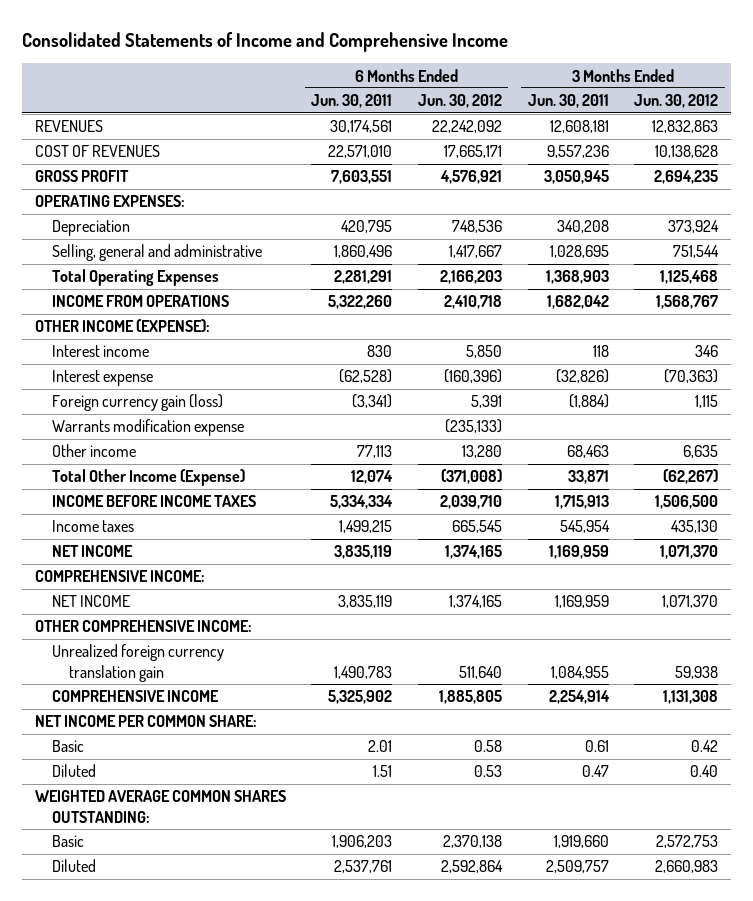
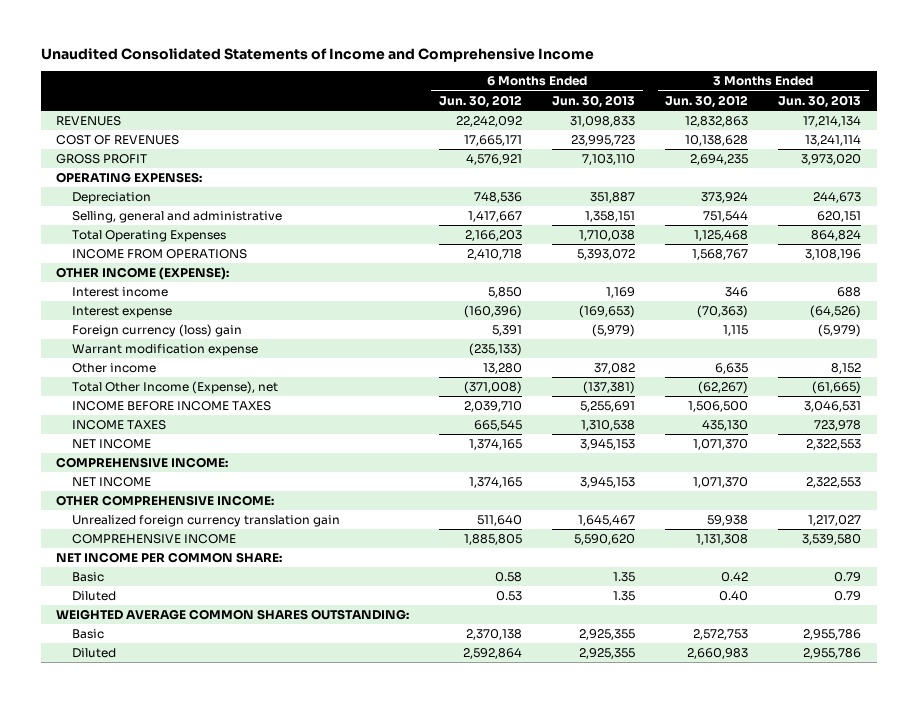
- Consolidated Statements of Income and Comprehensive Income
+ Unaudited Consolidated Statements of Income and Comprehensive Income
- | 6 Months Ended Jun. 30, 2011 | 6 Months Ended Jun. 30, 2012 | 3 Months Ended Jun. 30, 2011 | 3 Months Ended Jun. 30, 2012
+ | 6 Months Ended Jun. 30, 2012 | 6 Months Ended Jun. 30, 2013 | 3 Months Ended Jun. 30, 2012 | 3 Months Ended Jun. 30, 2013
- Foreign currency gain (loss) | (3,341) | 5,391 | (1,884) | 1,115
- Warrants modification expense | | (235,133) | |
+ Foreign currency (loss) gain | 5,391 | (5,979) | 1,115 | (5,979)
+ Warrant modification expense | (235,133) | | |
- Total Other Income (Expense) | 12,074 | (371,008) | 33,871 | (62,267)
+ Total Other Income (Expense), net | (371,008) | (137,381) | (62,267) | (61,665)
- Income taxes | 1,499,215 | 665,545 | 545,954 | 435,130
+ INCOME TAXES | 665,545 | 1,310,538 | 435,130 | 723,978

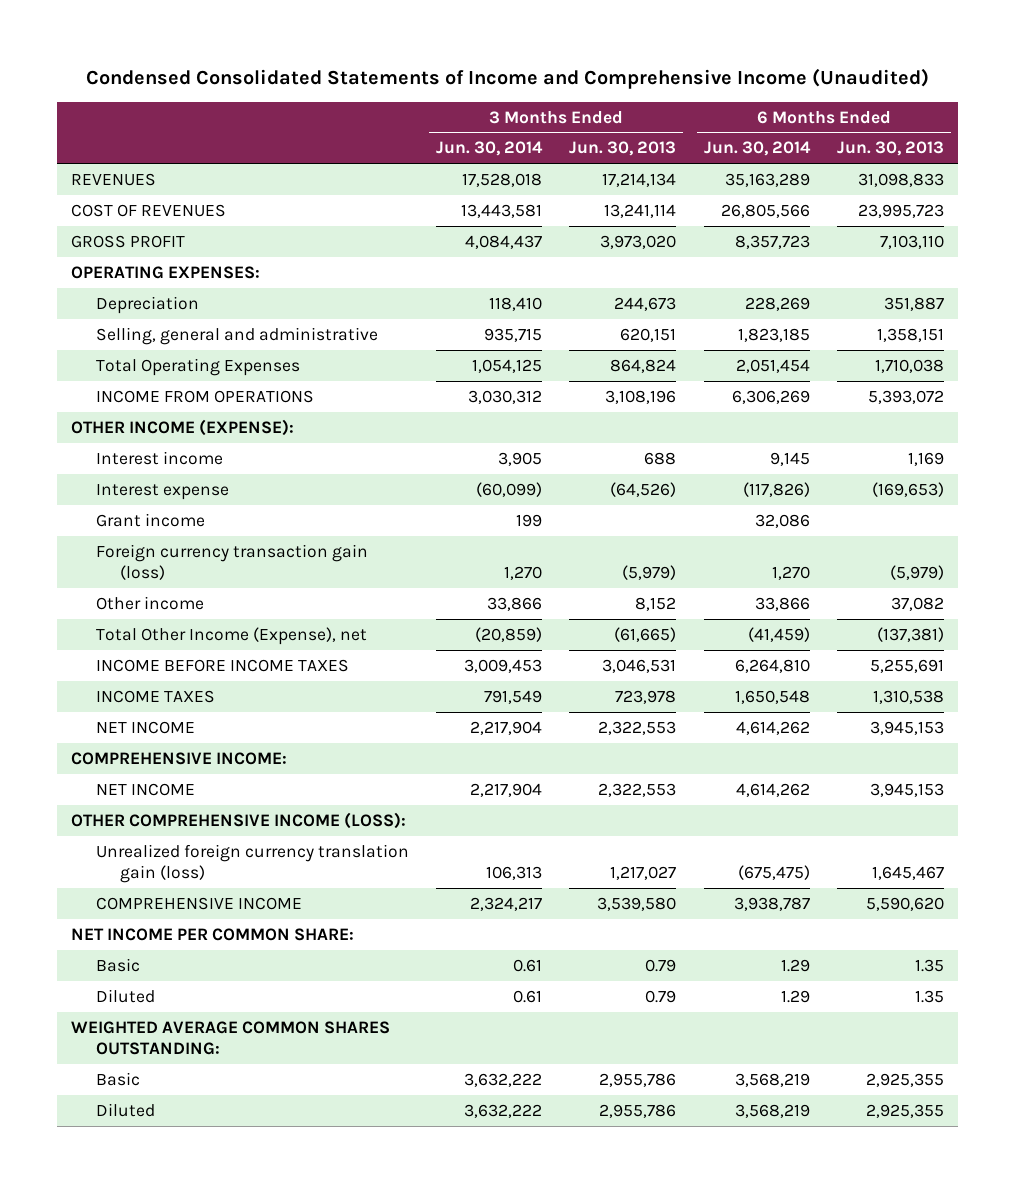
- Unaudited Consolidated Statements of Income and Comprehensive Income
+ Condensed Consolidated Statements of Income and Comprehensive Income (Unaudited)
- | 6 Months Ended Jun. 30, 2012 | 6 Months Ended Jun. 30, 2013 | 3 Months Ended Jun. 30, 2012 | 3 Months Ended Jun. 30, 2013
+ | 3 Months Ended Jun. 30, 2014 | 3 Months Ended Jun. 30, 2013 | 6 Months Ended Jun. 30, 2014 | 6 Months Ended Jun. 30, 2013
- Foreign currency (loss) gain | 5,391 | (5,979) | 1,115 | (5,979)
- Warrant modification expense | (235,133) | | |
+ Grant income | 199 | | 32,086 |
+ Foreign currency transaction gain (loss) | 1,270 | (5,979) | 1,270 | (5,979)
- OTHER COMPREHENSIVE INCOME:
- Unrealized foreign currency translation gain | 511,640 | 1,645,467 | 59,938 | 1,217,027
+ OTHER COMPREHENSIVE INCOME (LOSS):
+ Unrealized foreign currency translation gain (loss) | 106,313 | 1,217,027 | (675,475) | 1,645,467

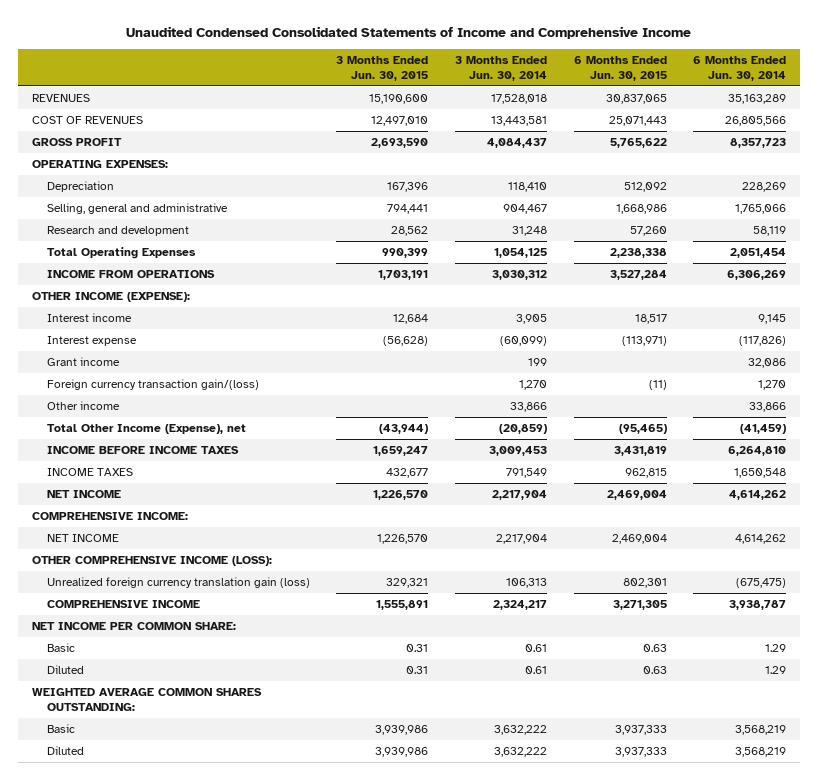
- Condensed Consolidated Statements of Income and Comprehensive Income (Unaudited)
+ Unaudited Condensed Consolidated Statements of Income and Comprehensive Income
- | 3 Months Ended Jun. 30, 2014 | 3 Months Ended Jun. 30, 2013 | 6 Months Ended Jun. 30, 2014 | 6 Months Ended Jun. 30, 2013
+ | 3 Months Ended Jun. 30, 2015 | 3 Months Ended Jun. 30, 2014 | 6 Months Ended Jun. 30, 2015 | 6 Months Ended Jun. 30, 2014
- Selling, general and administrative | 935,715 | 620,151 | 1,823,185 | 1,358,151
+ Selling, general and administrative | 794,441 | 904,467 | 1,668,986 | 1,765,066
+ Research and development | 28,562 | 31,248 | 57,260 | 58,119
- Foreign currency transaction gain (loss) | 1,270 | (5,979) | 1,270 | (5,979)
+ Foreign currency transaction gain/(loss) | | 1,270 | (11) | 1,270

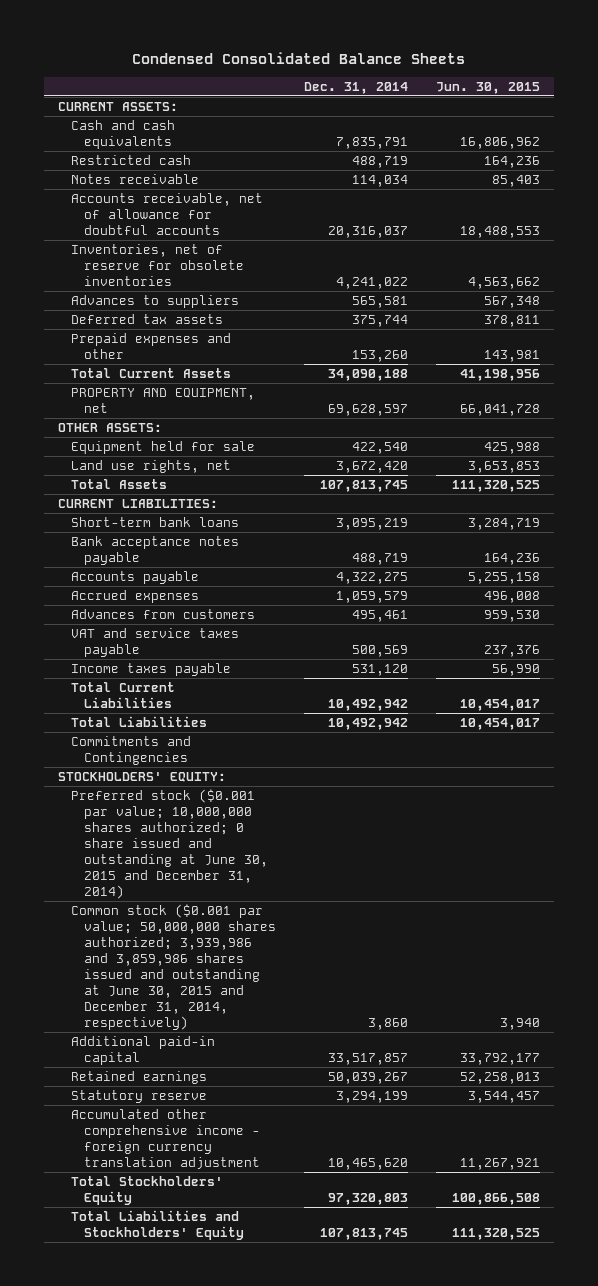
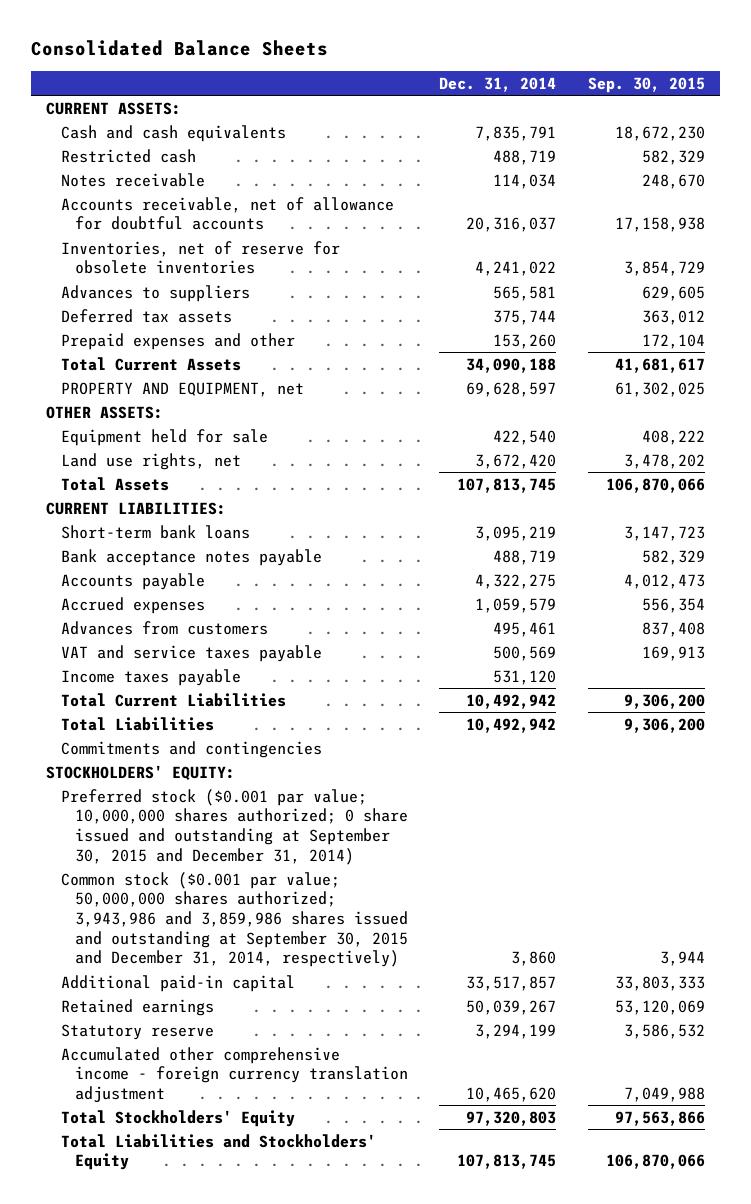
- Condensed Consolidated Balance Sheets
+ Consolidated Balance Sheets
- | Dec. 31, 2014 | Jun. 30, 2015
+ | Dec. 31, 2014 | Sep. 30, 2015
- Commitments and Contingencies
+ Commitments and contingencies
- Preferred stock ($0.001 par value; 10,000,000 shares authorized; 0 share issued and outstanding at June 30, 2015 and December 31, 2014)
- Common stock ($0.001 par value; 50,000,000 shares authorized; 3,939,986 and 3,859,986 shares issued and outstanding at June 30, 2015 and December 31, 2014, respectively) | 3,860 | 3,940
+ Preferred stock ($0.001 par value; 10,000,000 shares authorized; 0 share issued and outstanding at September 30, 2015 and December 31, 2014)
+ Common stock ($0.001 par value; 50,000,000 shares authorized; 3,943,986 and 3,859,986 shares issued and outstanding at September 30, 2015 and December 31, 2014, respectively) | 3,860 | 3,944

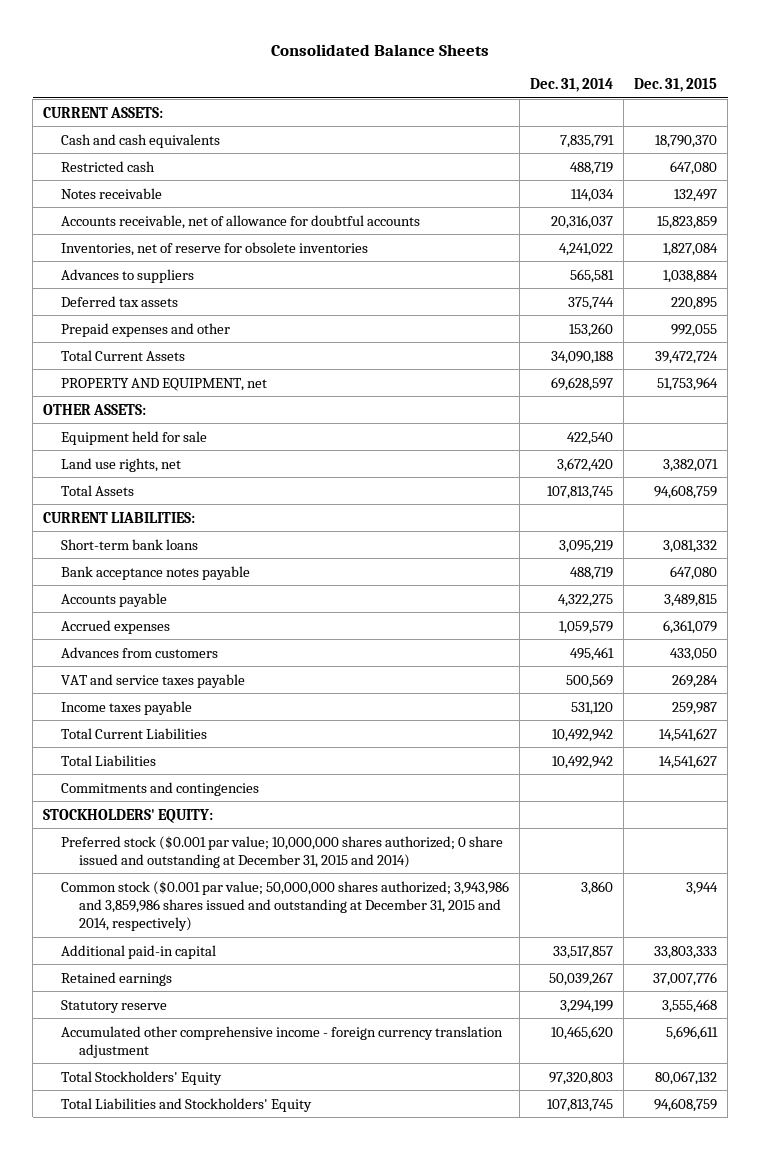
- | Dec. 31, 2014 | Sep. 30, 2015
+ | Dec. 31, 2014 | Dec. 31, 2015
- Preferred stock ($0.001 par value; 10,000,000 shares authorized; 0 share issued and outstanding at September 30, 2015 and December 31, 2014)
- Common stock ($0.001 par value; 50,000,000 shares authorized; 3,943,986 and 3,859,986 shares issued and outstanding at September 30, 2015 and December 31, 2014, respectively) | 3,860 | 3,944
+ Preferred stock ($0.001 par value; 10,000,000 shares authorized; 0 share issued and outstanding at December 31, 2015 and 2014)
+ Common stock ($0.001 par value; 50,000,000 shares authorized; 3,943,986 and 3,859,986 shares issued and outstanding at December 31, 2015 and 2014, respectively) | 3,860 | 3,944

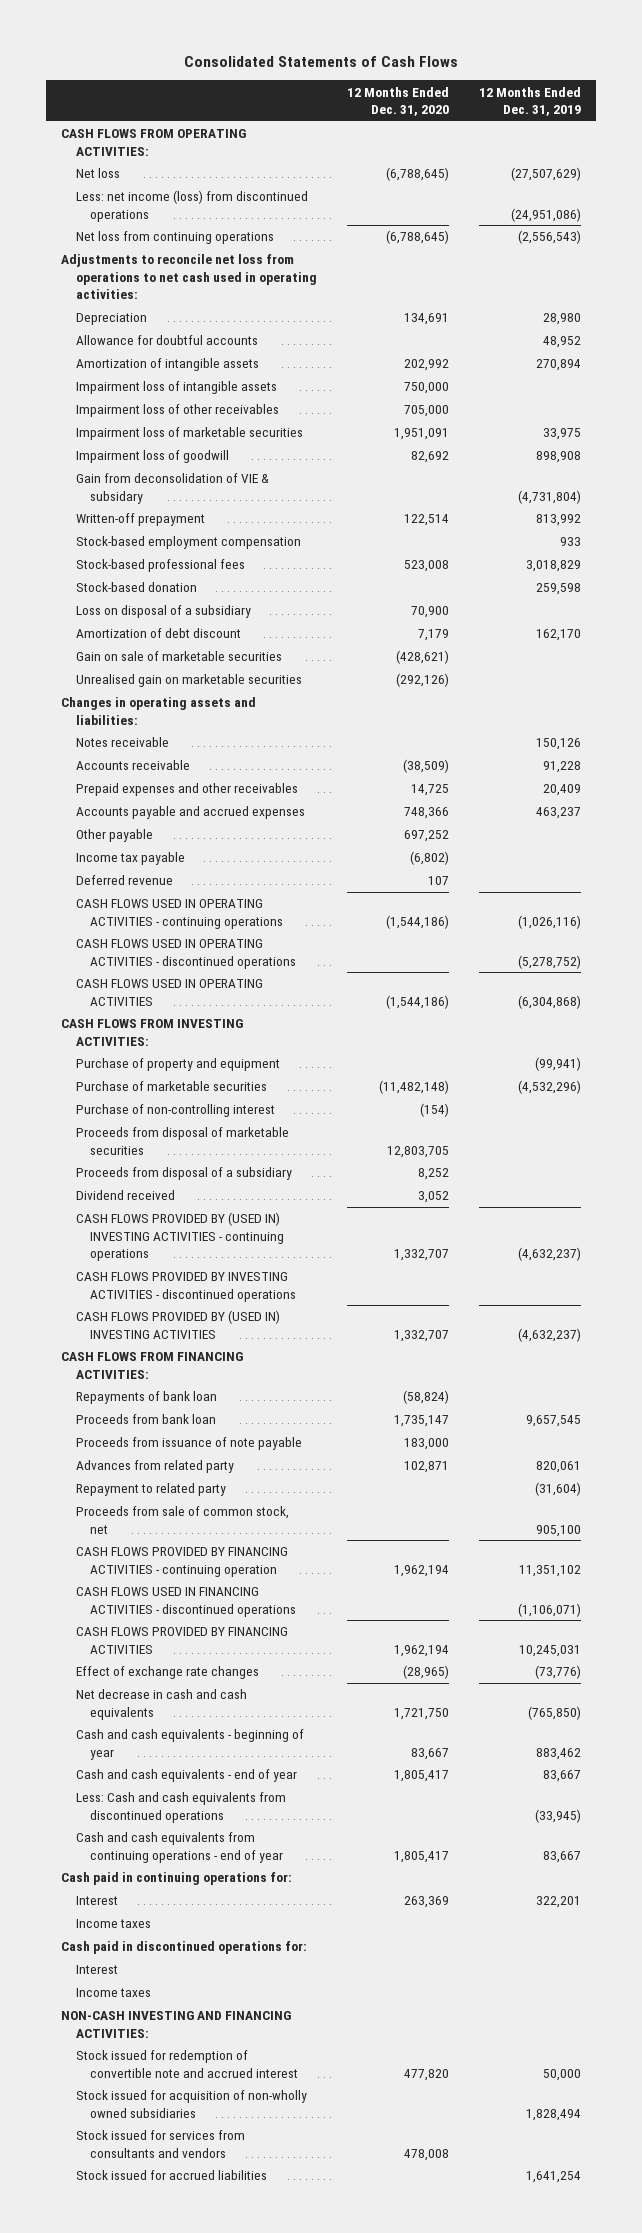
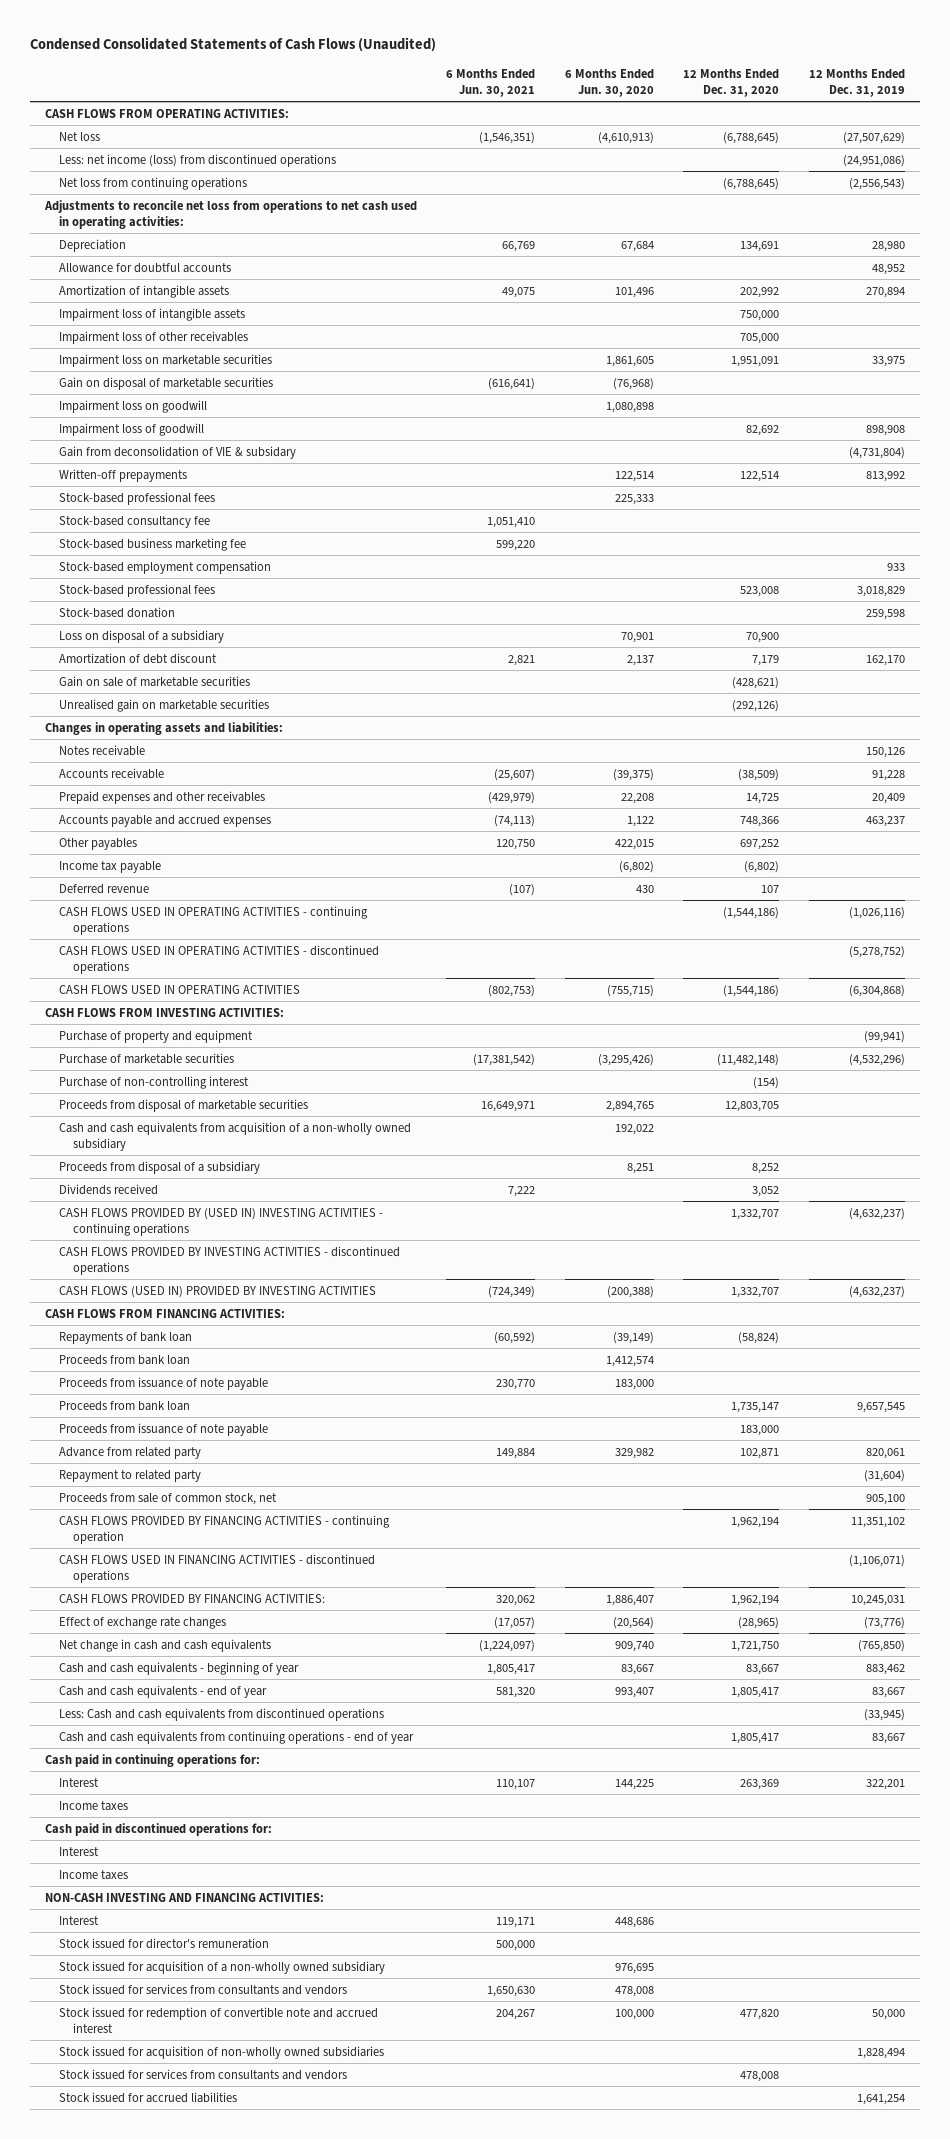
- Consolidated Statements of Cash Flows
+ Condensed Consolidated Statements of Cash Flows (Unaudited)
- | 12 Months Ended Dec. 31, 2020 | 12 Months Ended Dec. 31, 2019
+ | 6 Months Ended Jun. 30, 2021 | 6 Months Ended Jun. 30, 2020 | 12 Months Ended Dec. 31, 2020 | 12 Months Ended Dec. 31, 2019
- Impairment loss of marketable securities | 1,951,091 | 33,975
+ Impairment loss on marketable securities | | 1,861,605 | 1,951,091 | 33,975
+ Gain on disposal of marketable securities | (616,641) | (76,968) | |
+ Impairment loss on goodwill | | 1,080,898 | |
- Written-off prepayment | 122,514 | 813,992
+ Written-off prepayments | | 122,514 | 122,514 | 813,992
+ Stock-based professional fees | | 225,333 | |
+ Stock-based consultancy fee | 1,051,410 | | |
+ Stock-based business marketing fee | 599,220 | | |
- Other payable | 697,252 |
+ Other payables | 120,750 | 422,015 | 697,252 |
+ Cash and cash equivalents from acquisition of a non-wholly owned subsidiary | | 192,022 | |
- Dividend received | 3,052 |
+ Dividends received | 7,222 | | 3,052 |
- CASH FLOWS PROVIDED BY (USED IN) INVESTING ACTIVITIES | 1,332,707 | (4,632,237)
+ CASH FLOWS (USED IN) PROVIDED BY INVESTING ACTIVITIES | (724,349) | (200,388) | 1,332,707 | (4,632,237)
+ Proceeds from bank loan | | 1,412,574 | |
+ Proceeds from issuance of note payable | 230,770 | 183,000 | |
- Advances from related party | 102,871 | 820,061
+ Advance from related party | 149,884 | 329,982 | 102,871 | 820,061
- CASH FLOWS PROVIDED BY FINANCING ACTIVITIES | 1,962,194 | 10,245,031
+ CASH FLOWS PROVIDED BY FINANCING ACTIVITIES: | 320,062 | 1,886,407 | 1,962,194 | 10,245,031
- Net decrease in cash and cash equivalents | 1,721,750 | (765,850)
+ Net change in cash and cash equivalents | (1,224,097) | 909,740 | 1,721,750 | (765,850)
+ Interest | 119,171 | 448,686 | |
+ Stock issued for director's remuneration | 500,000 | | |
+ Stock issued for acquisition of a non-wholly owned subsidiary | | 976,695 | |
+ Stock issued for services from consultants and vendors | 1,650,630 | 478,008 | |

